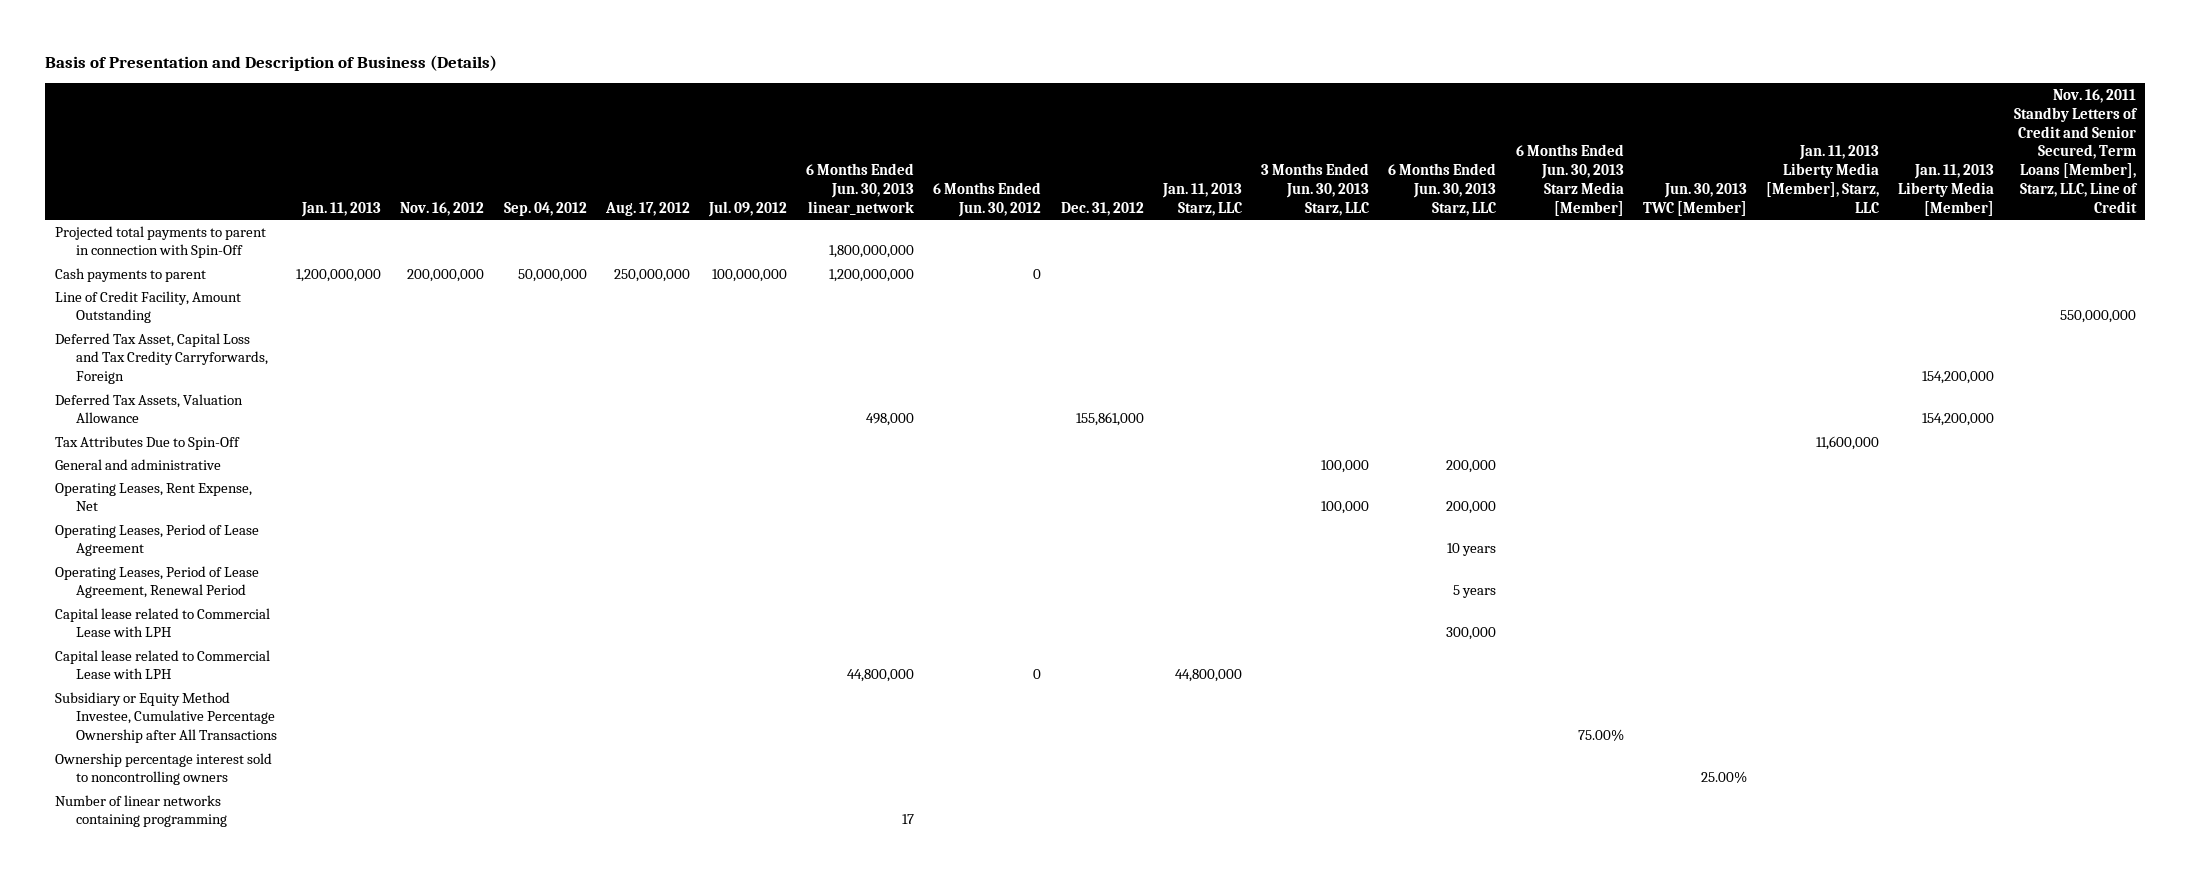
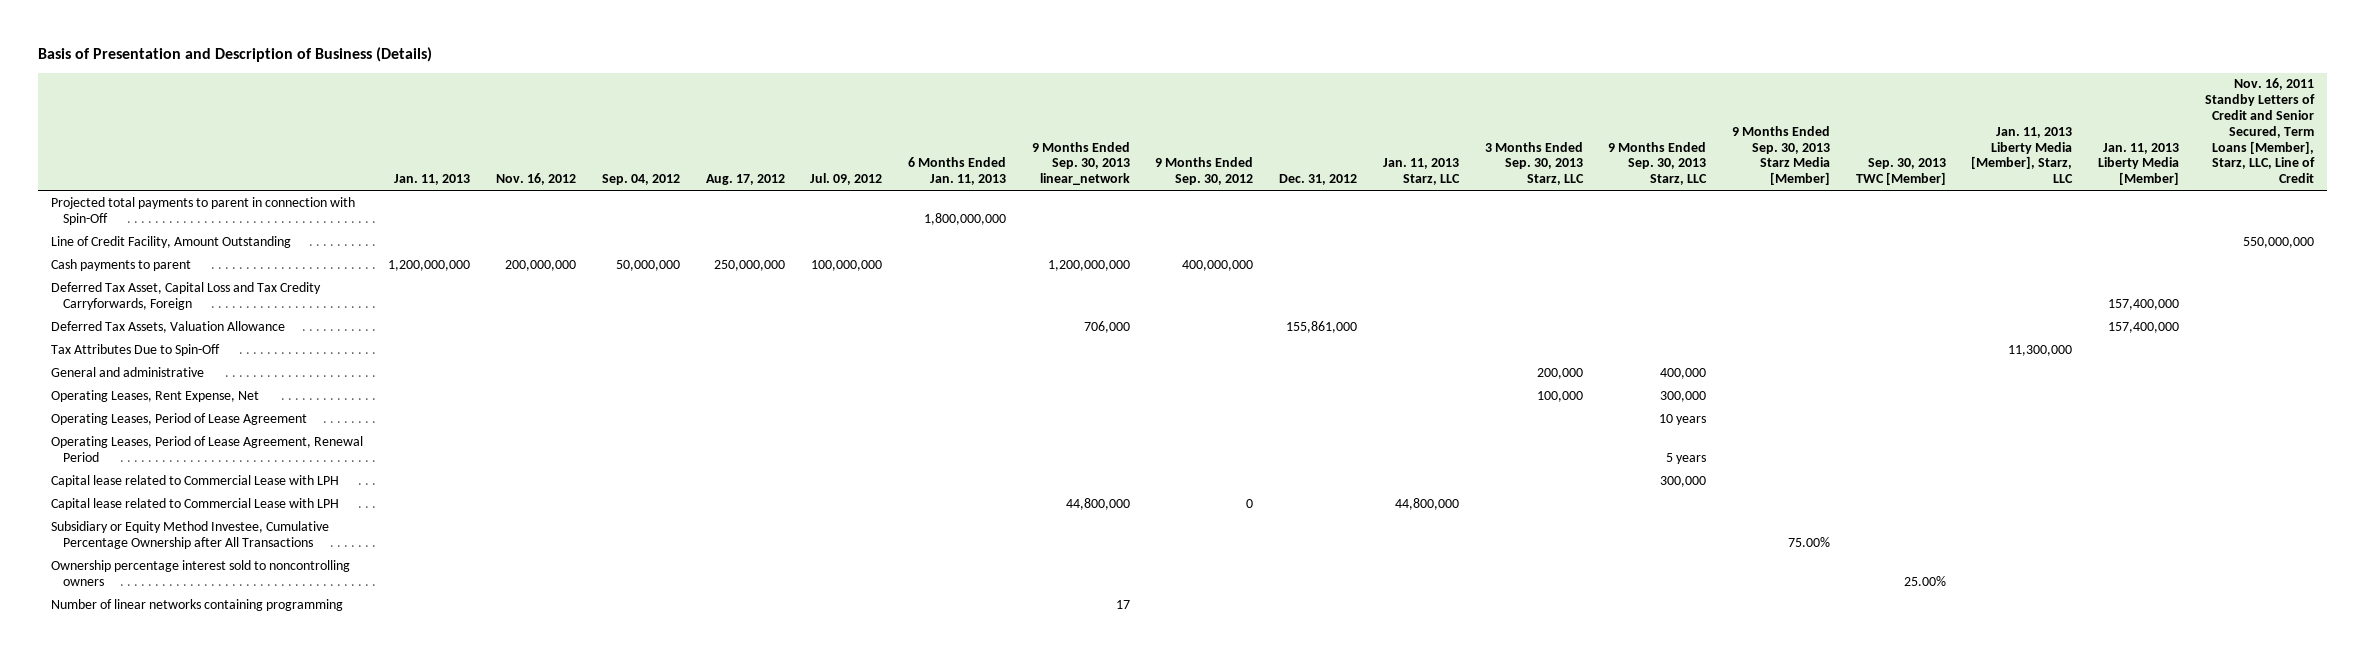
- | Jan. 11, 2013 | Nov. 16, 2012 | Sep. 04, 2012 | Aug. 17, 2012 | Jul. 09, 2012 | 6 Months Ended Jun. 30, 2013 linear_network | 6 Months Ended Jun. 30, 2012 | Dec. 31, 2012 | Jan. 11, 2013 Starz, LLC | 3 Months Ended Jun. 30, 2013 Starz, LLC | 6 Months Ended Jun. 30, 2013 Starz, LLC | 6 Months Ended Jun. 30, 2013 Starz Media [Member] | Jun. 30, 2013 TWC [Member] | Jan. 11, 2013 Liberty Media [Member], Starz, LLC | Jan. 11, 2013 Liberty Media [Member] | Nov. 16, 2011 Standby Letters of Credit and Senior Secured, Term Loans [Member], Starz, LLC, Line of Credit
+ | Jan. 11, 2013 | Nov. 16, 2012 | Sep. 04, 2012 | Aug. 17, 2012 | Jul. 09, 2012 | 6 Months Ended Jan. 11, 2013 | 9 Months Ended Sep. 30, 2013 linear_network | 9 Months Ended Sep. 30, 2012 | Dec. 31, 2012 | Jan. 11, 2013 Starz, LLC | 3 Months Ended Sep. 30, 2013 Starz, LLC | 9 Months Ended Sep. 30, 2013 Starz, LLC | 9 Months Ended Sep. 30, 2013 Starz Media [Member] | Sep. 30, 2013 TWC [Member] | Jan. 11, 2013 Liberty Media [Member], Starz, LLC | Jan. 11, 2013 Liberty Media [Member] | Nov. 16, 2011 Standby Letters of Credit and Senior Secured, Term Loans [Member], Starz, LLC, Line of Credit
- Deferred Tax Asset, Capital Loss and Tax Credity Carryforwards, Foreign | | | | | | | | | | | | | | | 154,200,000 |
- Deferred Tax Assets, Valuation Allowance | | | | | | 498,000 | | 155,861,000 | | | | | | | 154,200,000 |
- Tax Attributes Due to Spin-Off | | | | | | | | | | | | | | 11,600,000 | |
moved down: Cash payments to parent | 1,200,000,000 | 200,000,000 | 50,000,000 | 250,000,000 | 100,000,000 | | 1,200,000,000 | 400,000,000 | | | | | | | | |
+ Deferred Tax Asset, Capital Loss and Tax Credity Carryforwards, Foreign | | | | | | | | | | | | | | | | 157,400,000 |
+ Deferred Tax Assets, Valuation Allowance | | | | | | | 706,000 | | 155,861,000 | | | | | | | 157,400,000 |
+ Tax Attributes Due to Spin-Off | | | | | | | | | | | | | | | 11,300,000 | |

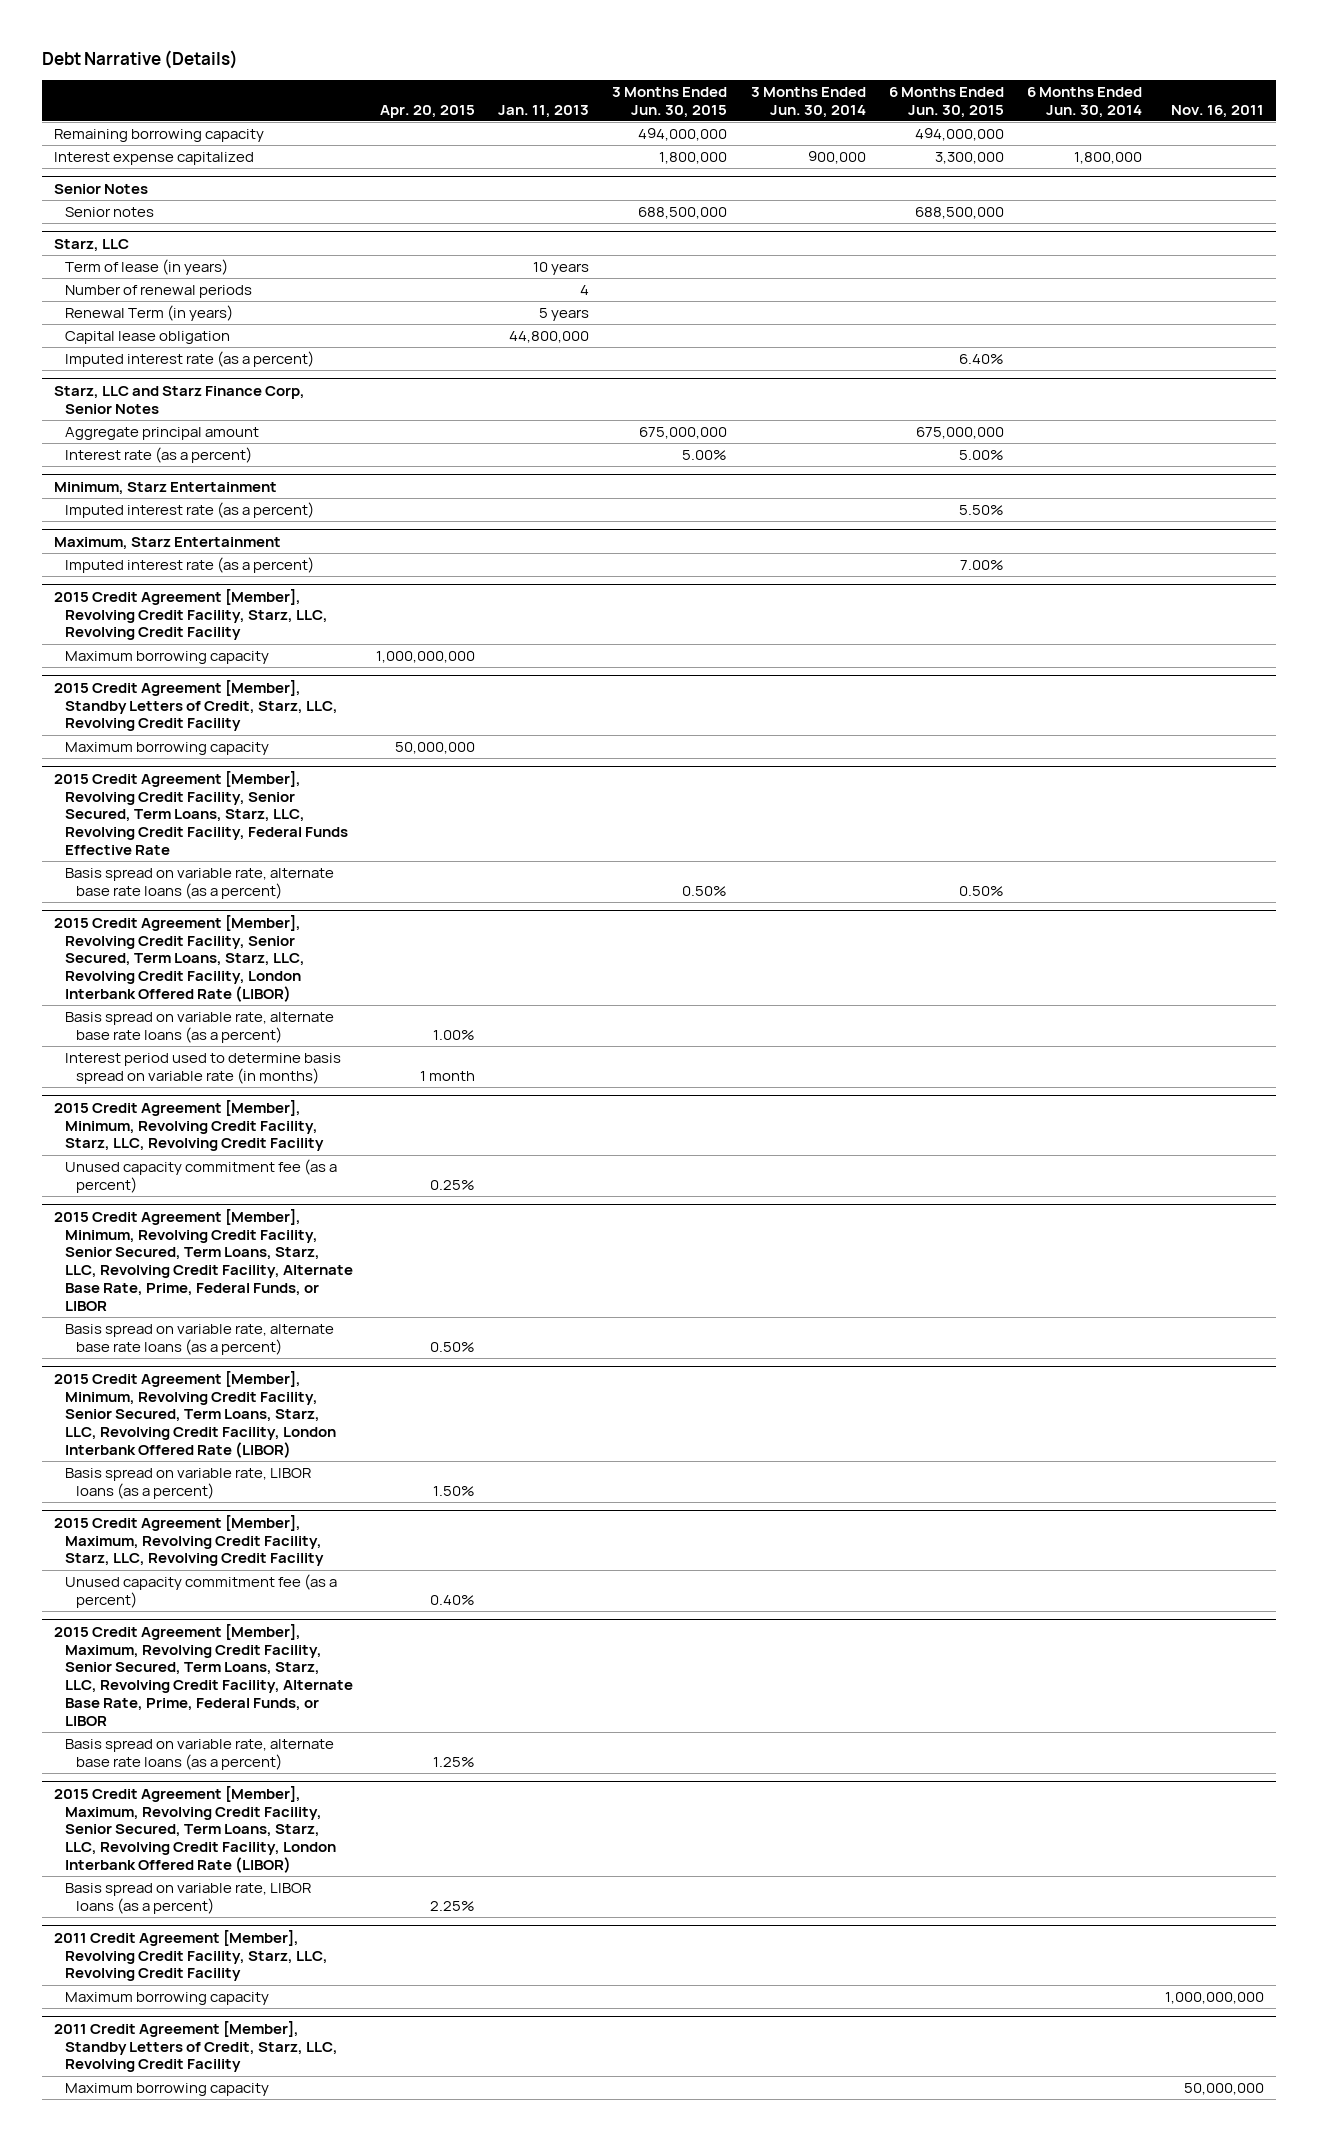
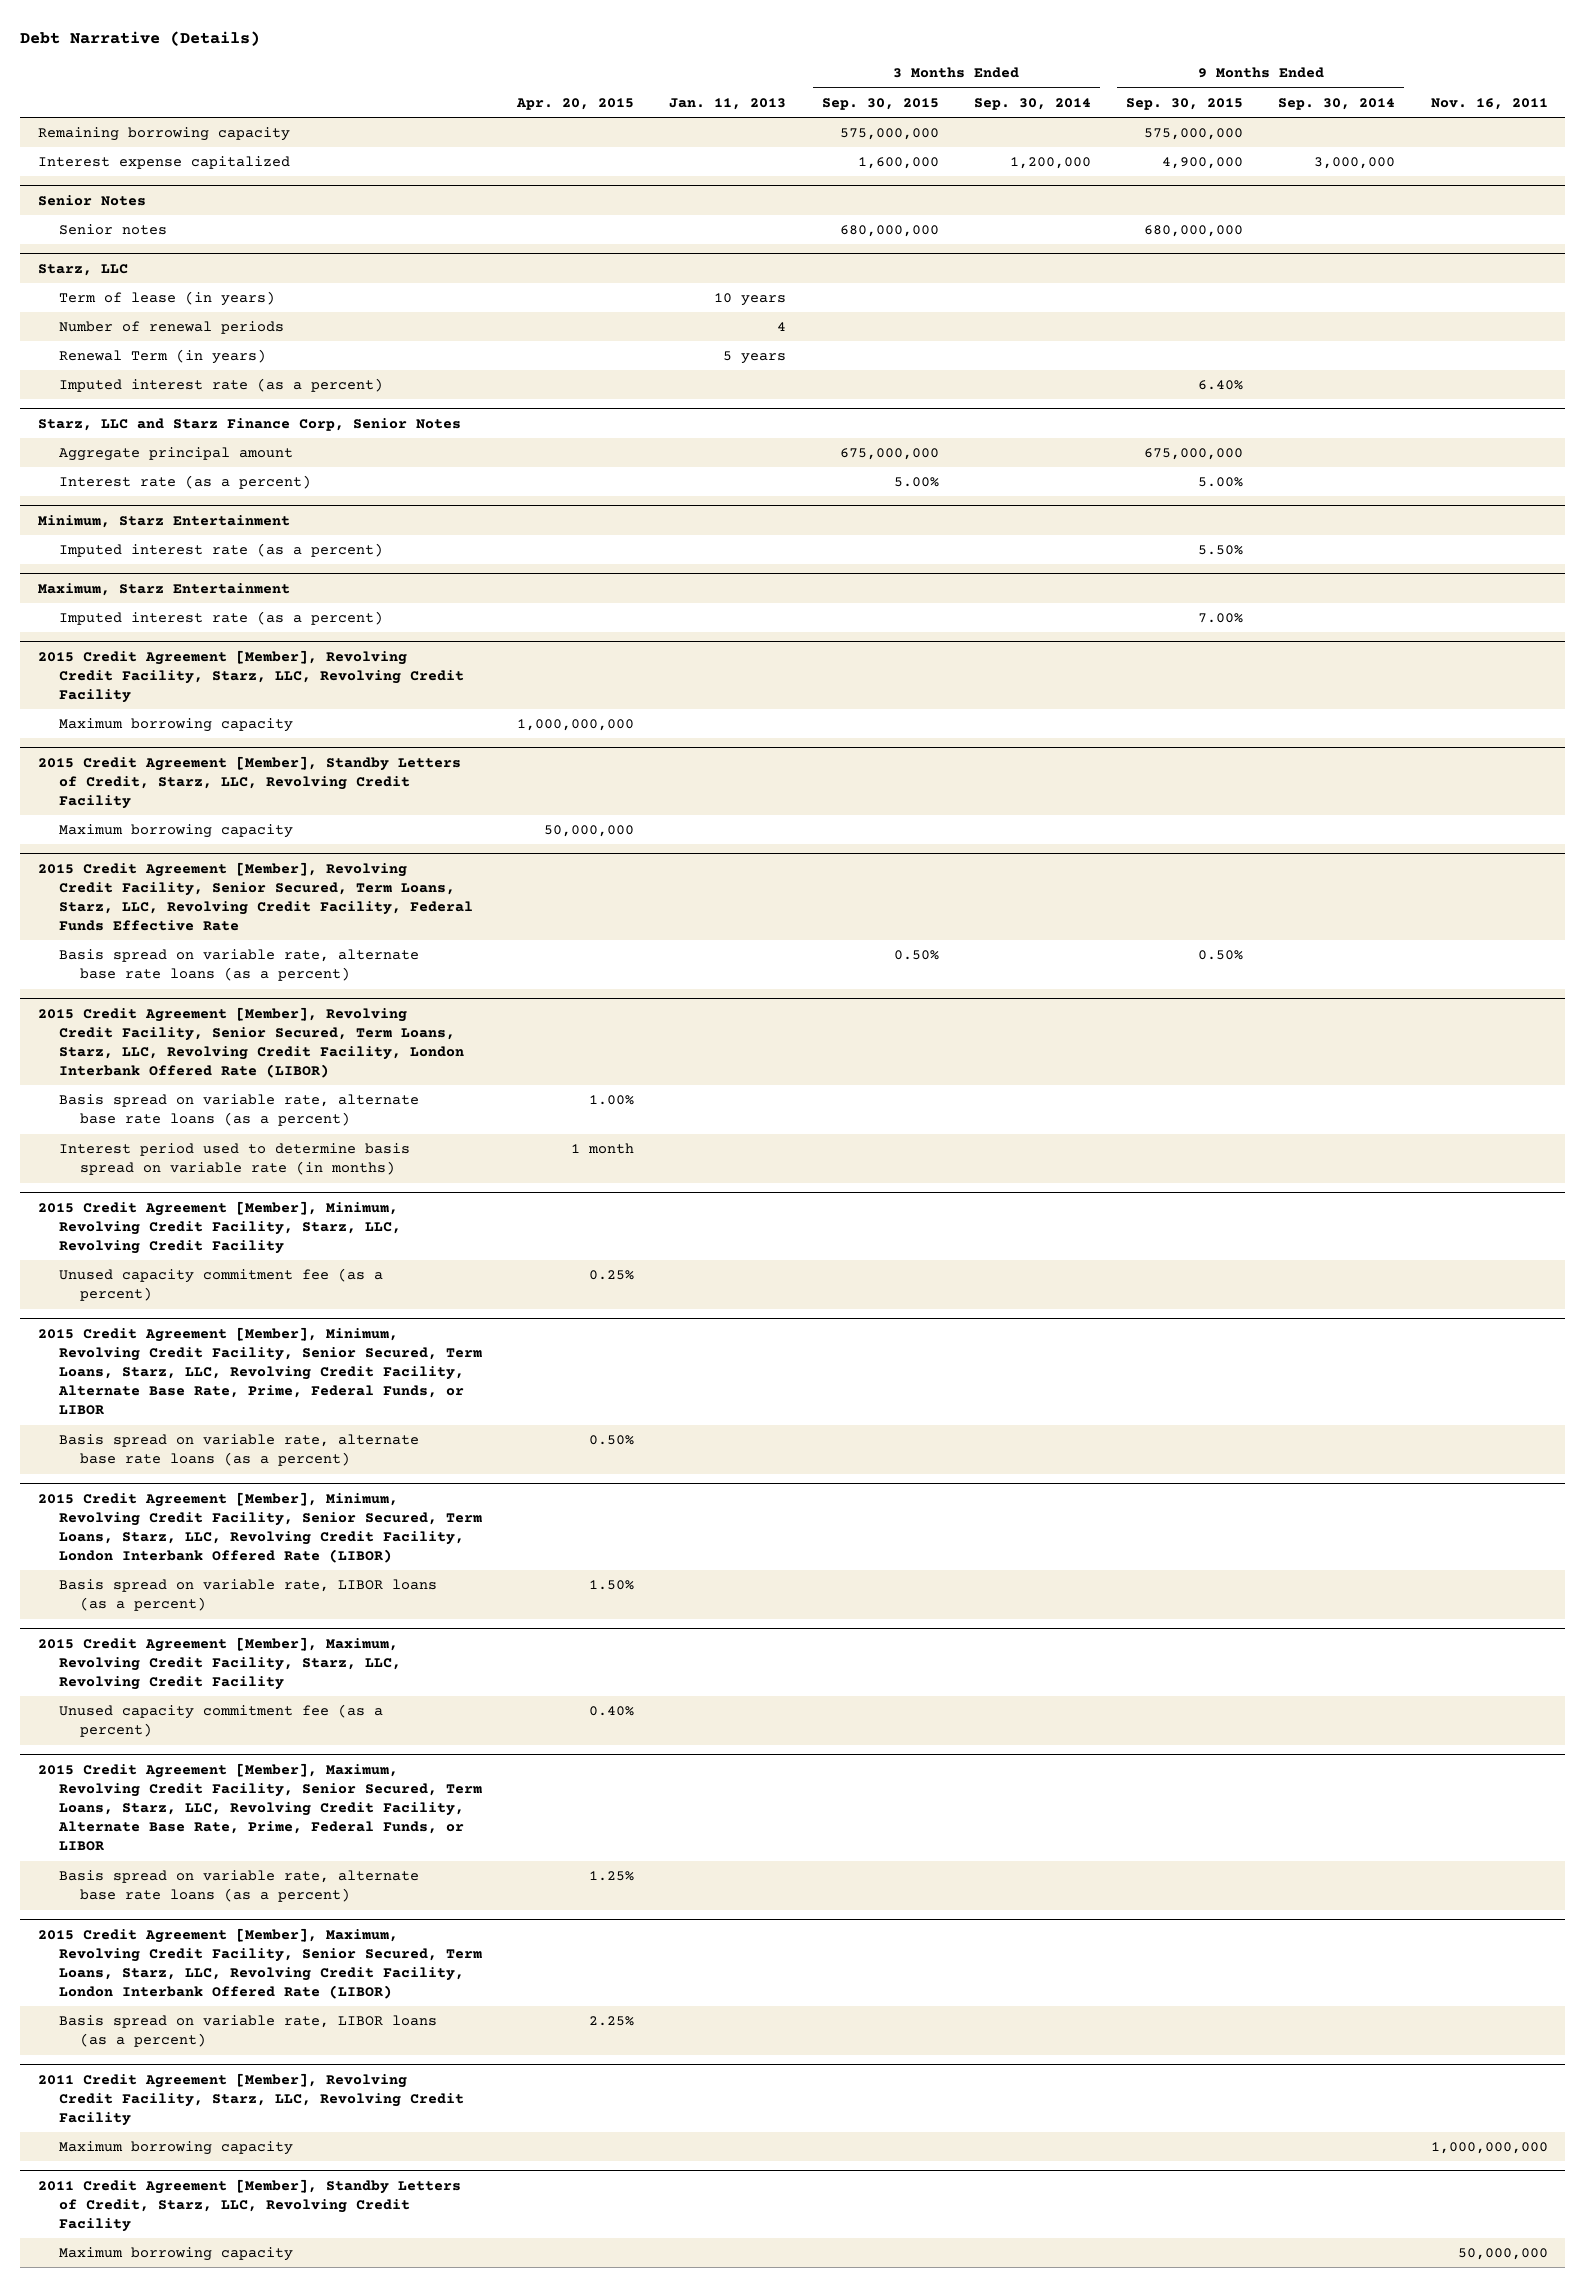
- | Apr. 20, 2015 | Jan. 11, 2013 | 3 Months Ended Jun. 30, 2015 | 3 Months Ended Jun. 30, 2014 | 6 Months Ended Jun. 30, 2015 | 6 Months Ended Jun. 30, 2014 | Nov. 16, 2011
+ | Apr. 20, 2015 | Jan. 11, 2013 | 3 Months Ended Sep. 30, 2015 | 3 Months Ended Sep. 30, 2014 | 9 Months Ended Sep. 30, 2015 | 9 Months Ended Sep. 30, 2014 | Nov. 16, 2011
@ Starz, LLC
- Capital lease obligation | | 44,800,000 | | | | |

